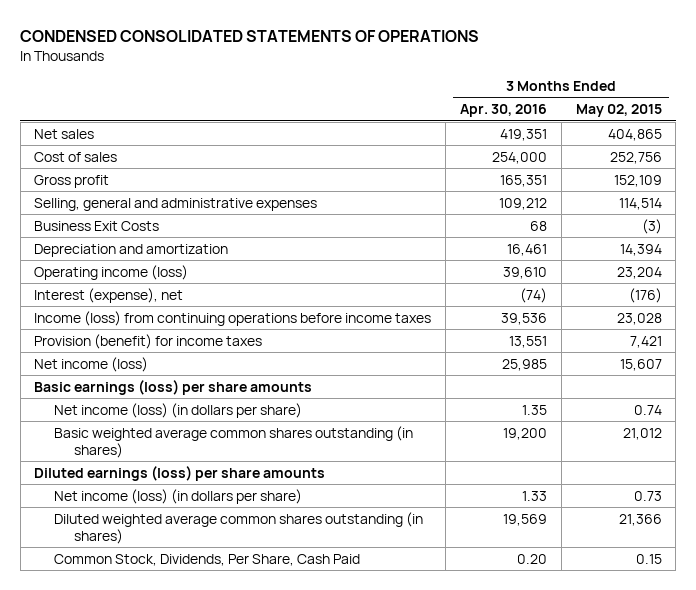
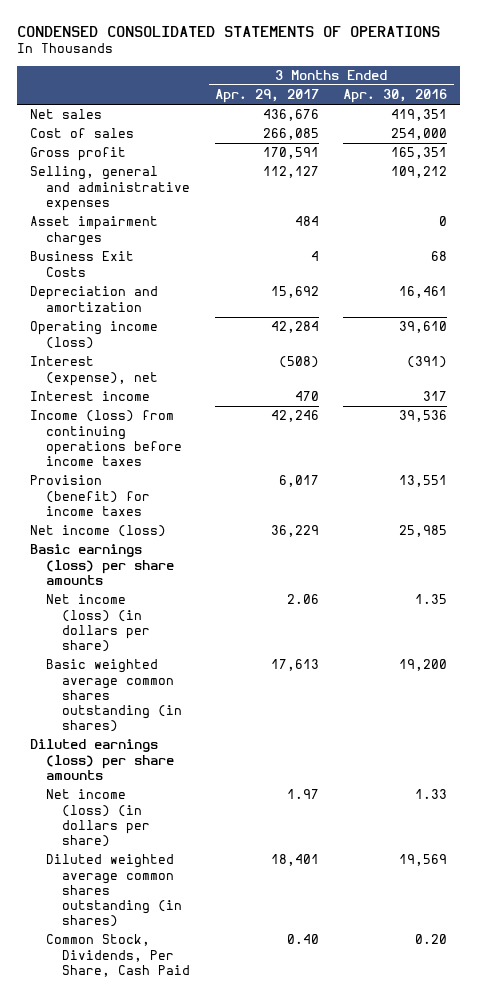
- | 3 Months Ended Apr. 30, 2016 | 3 Months Ended May 02, 2015
+ | 3 Months Ended Apr. 29, 2017 | 3 Months Ended Apr. 30, 2016
+ Asset impairment charges | 484 | 0
- Interest (expense), net | (74) | (176)
+ Interest (expense), net | (508) | (391)
+ Interest income | 470 | 317

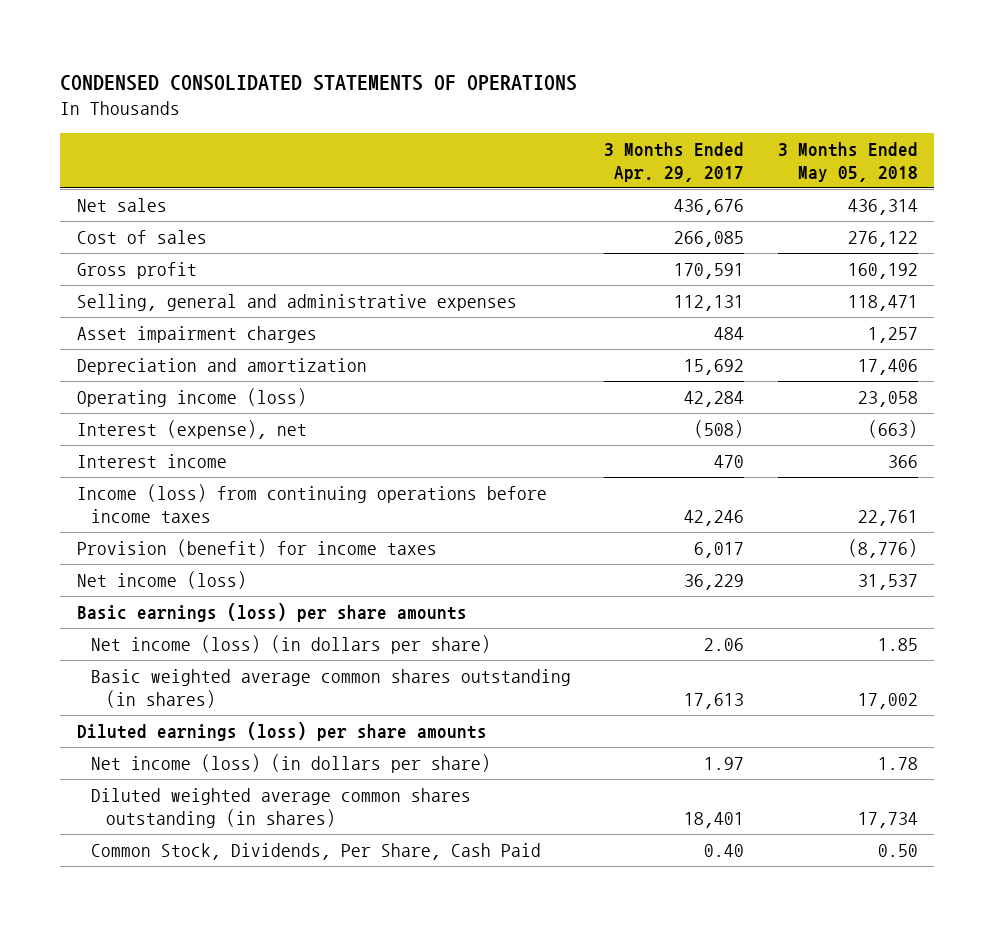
- | 3 Months Ended Apr. 29, 2017 | 3 Months Ended Apr. 30, 2016
+ | 3 Months Ended Apr. 29, 2017 | 3 Months Ended May 05, 2018
- Selling, general and administrative expenses | 112,127 | 109,212
+ Selling, general and administrative expenses | 112,131 | 118,471
- Business Exit Costs | 4 | 68

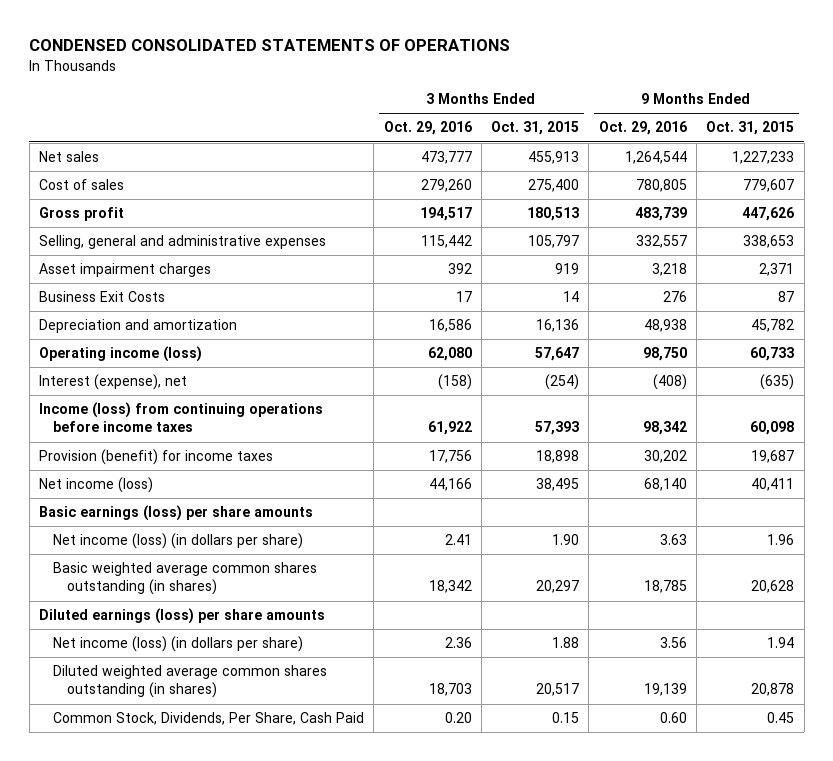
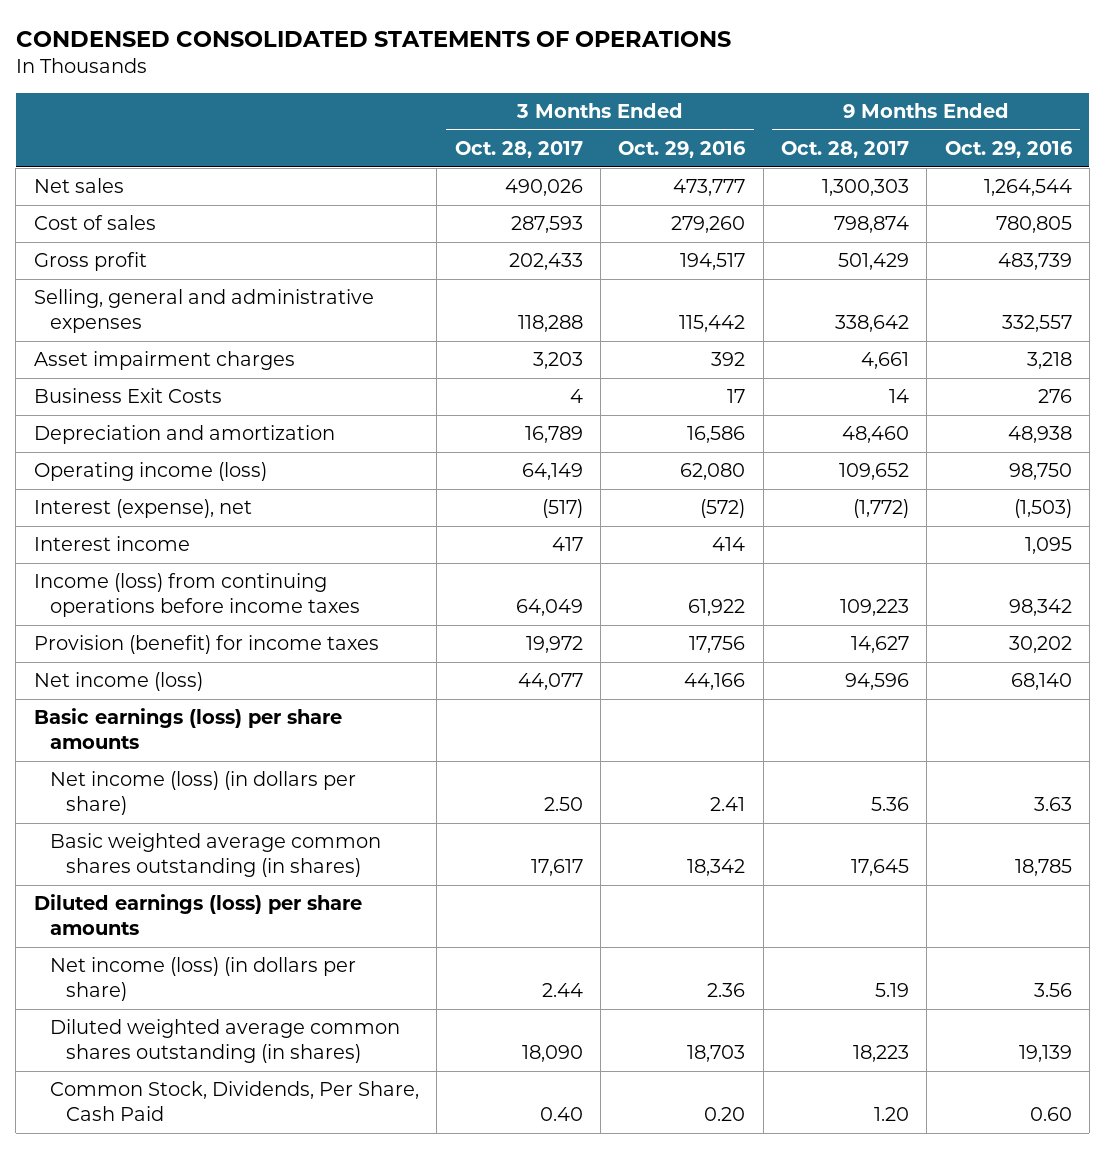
- | 3 Months Ended Oct. 29, 2016 | 3 Months Ended Oct. 31, 2015 | 9 Months Ended Oct. 29, 2016 | 9 Months Ended Oct. 31, 2015
+ | 3 Months Ended Oct. 28, 2017 | 3 Months Ended Oct. 29, 2016 | 9 Months Ended Oct. 28, 2017 | 9 Months Ended Oct. 29, 2016
- Interest (expense), net | (158) | (254) | (408) | (635)
+ Interest (expense), net | (517) | (572) | (1,772) | (1,503)
+ Interest income | 417 | 414 | | 1,095

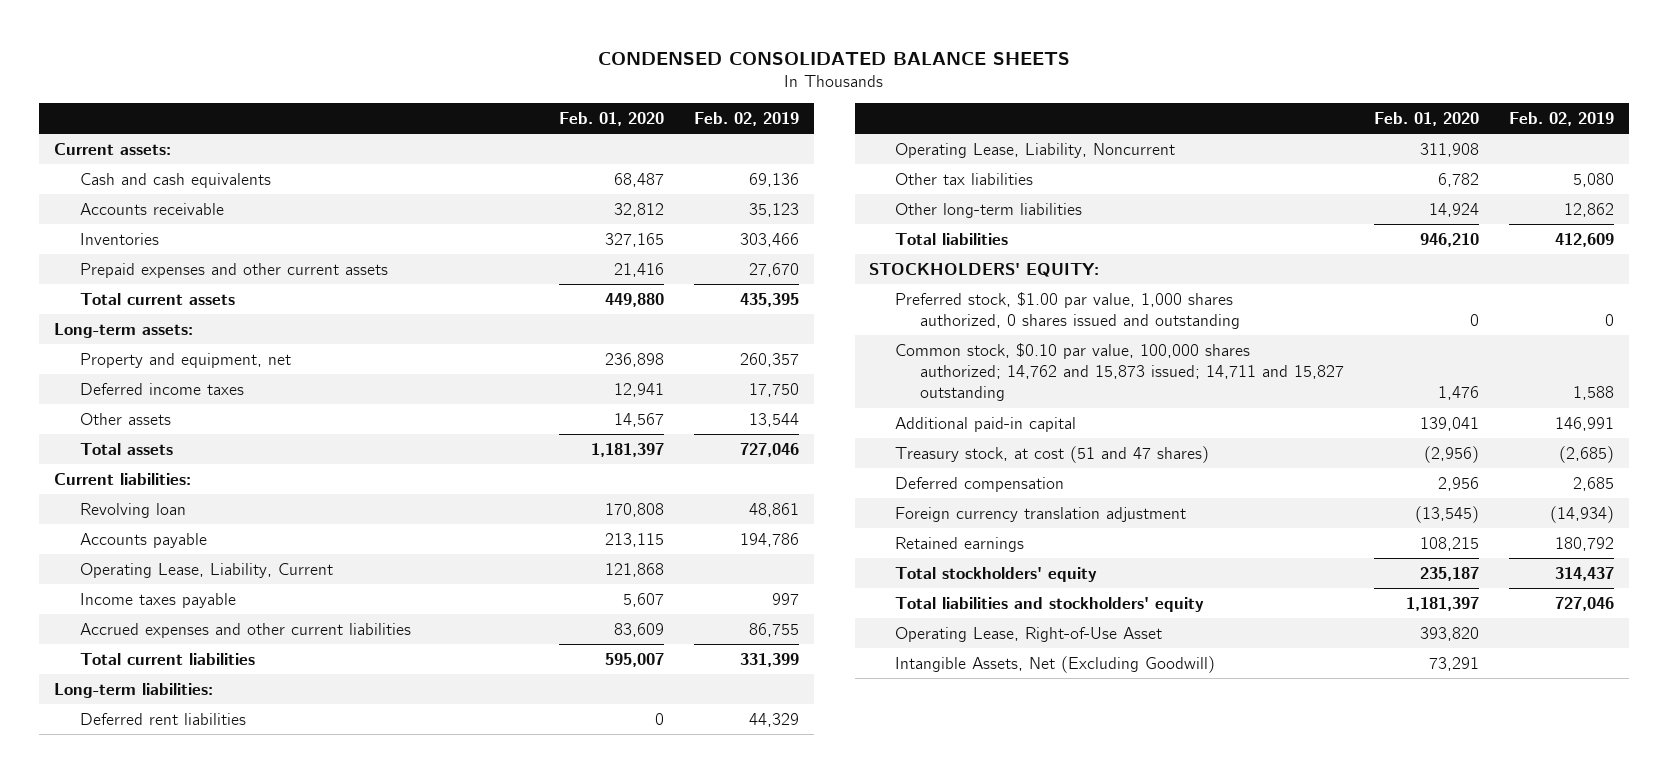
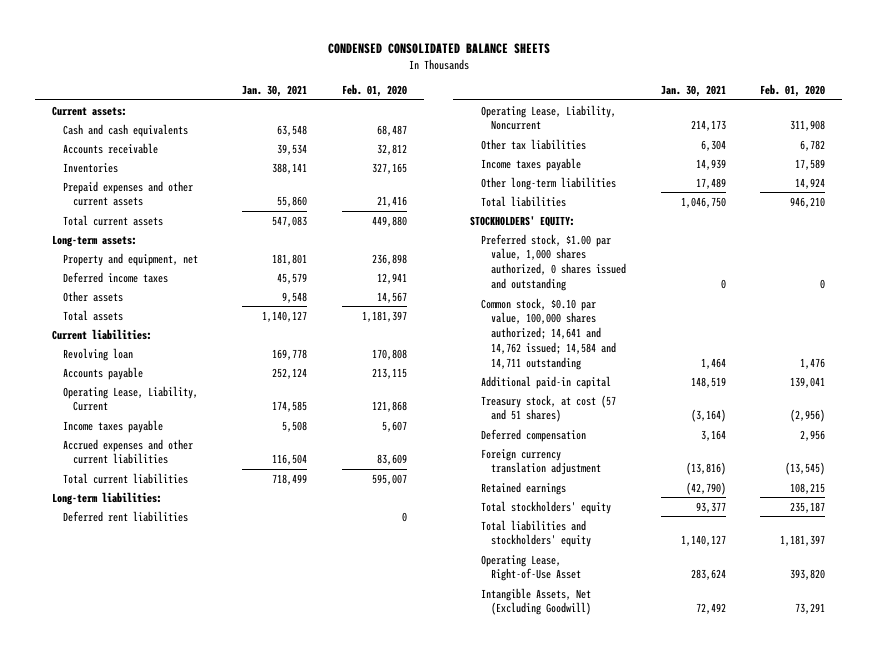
- | Feb. 01, 2020 | Feb. 02, 2019
+ | Jan. 30, 2021 | Feb. 01, 2020
+ Income taxes payable | 14,939 | 17,589
- Common stock, $0.10 par value, 100,000 shares authorized; 14,762 and 15,873 issued; 14,711 and 15,827 outstanding | 1,476 | 1,588
+ Common stock, $0.10 par value, 100,000 shares authorized; 14,641 and 14,762 issued; 14,584 and 14,711 outstanding | 1,464 | 1,476
- Treasury stock, at cost (51 and 47 shares) | (2,956) | (2,685)
+ Treasury stock, at cost (57 and 51 shares) | (3,164) | (2,956)

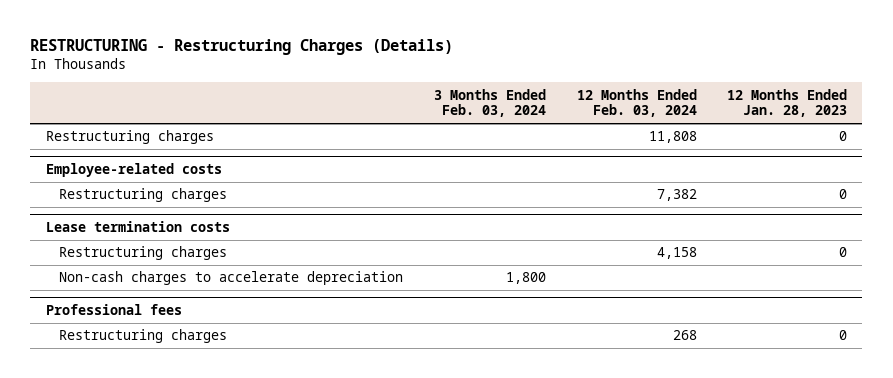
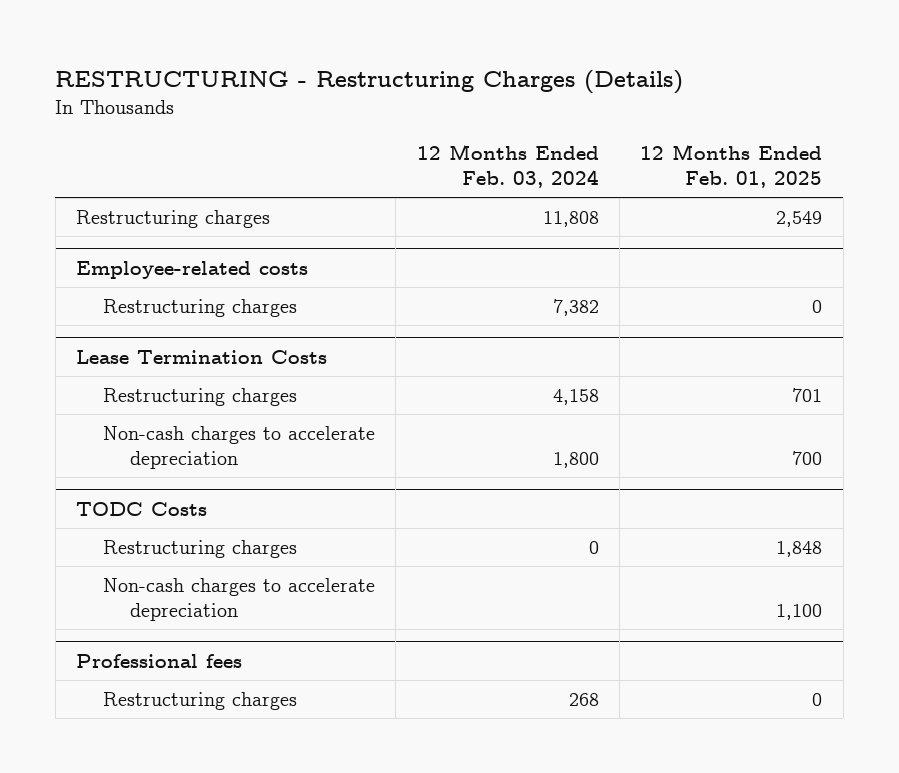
- | 3 Months Ended Feb. 03, 2024 | 12 Months Ended Feb. 03, 2024 | 12 Months Ended Jan. 28, 2023
+ | 12 Months Ended Feb. 03, 2024 | 12 Months Ended Feb. 01, 2025
- Lease termination costs
+ Lease Termination Costs
+ Non-cash charges to accelerate depreciation | 1,800 | 700
+ TODC Costs
+ Restructuring charges | 0 | 1,848

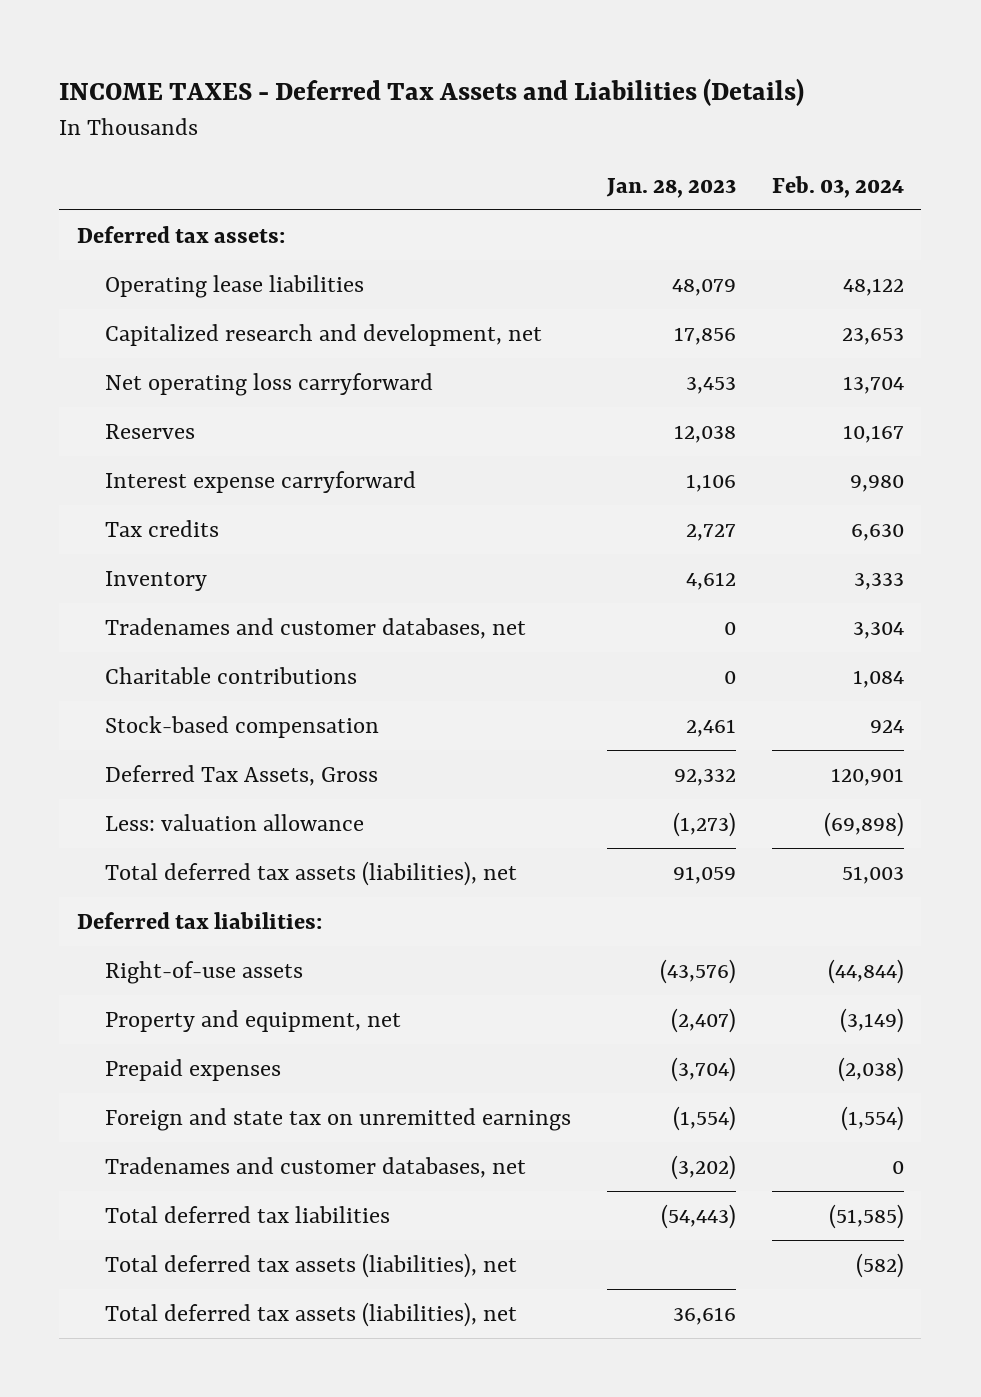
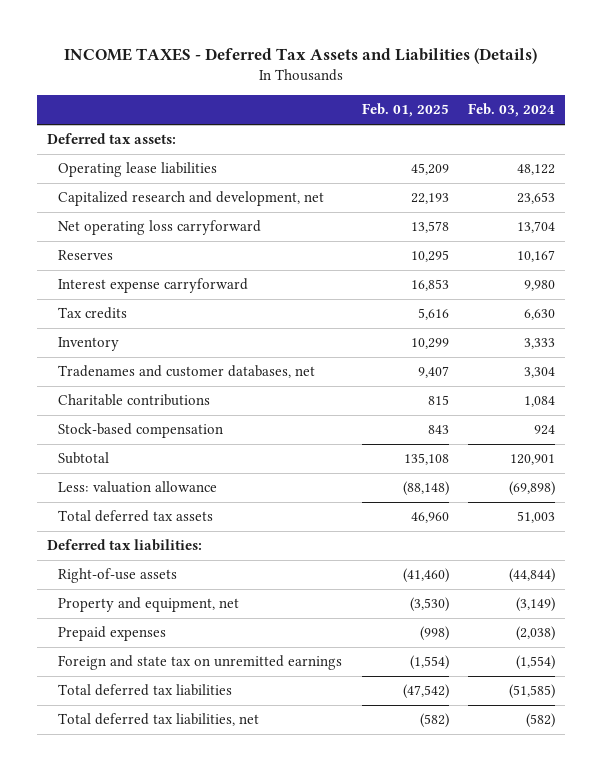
- | Jan. 28, 2023 | Feb. 03, 2024
+ | Feb. 01, 2025 | Feb. 03, 2024
- Deferred Tax Assets, Gross | 92,332 | 120,901
+ Subtotal | 135,108 | 120,901
- Total deferred tax assets (liabilities), net | 91,059 | 51,003
+ Total deferred tax assets | 46,960 | 51,003
- Tradenames and customer databases, net | (3,202) | 0
- Total deferred tax assets (liabilities), net | | (582)
- Total deferred tax assets (liabilities), net | 36,616 |
+ Total deferred tax liabilities, net | (582) | (582)

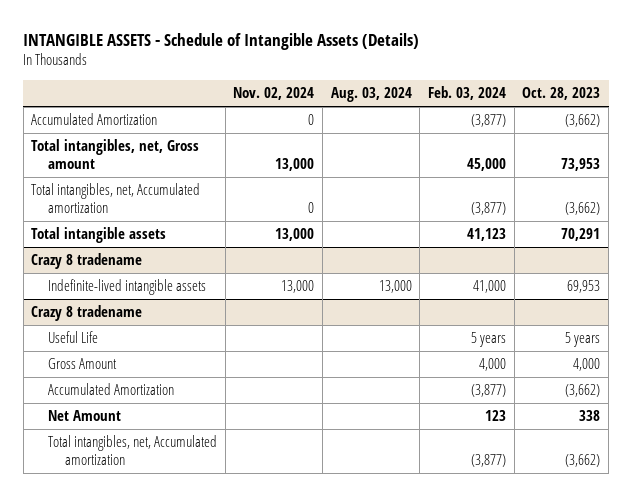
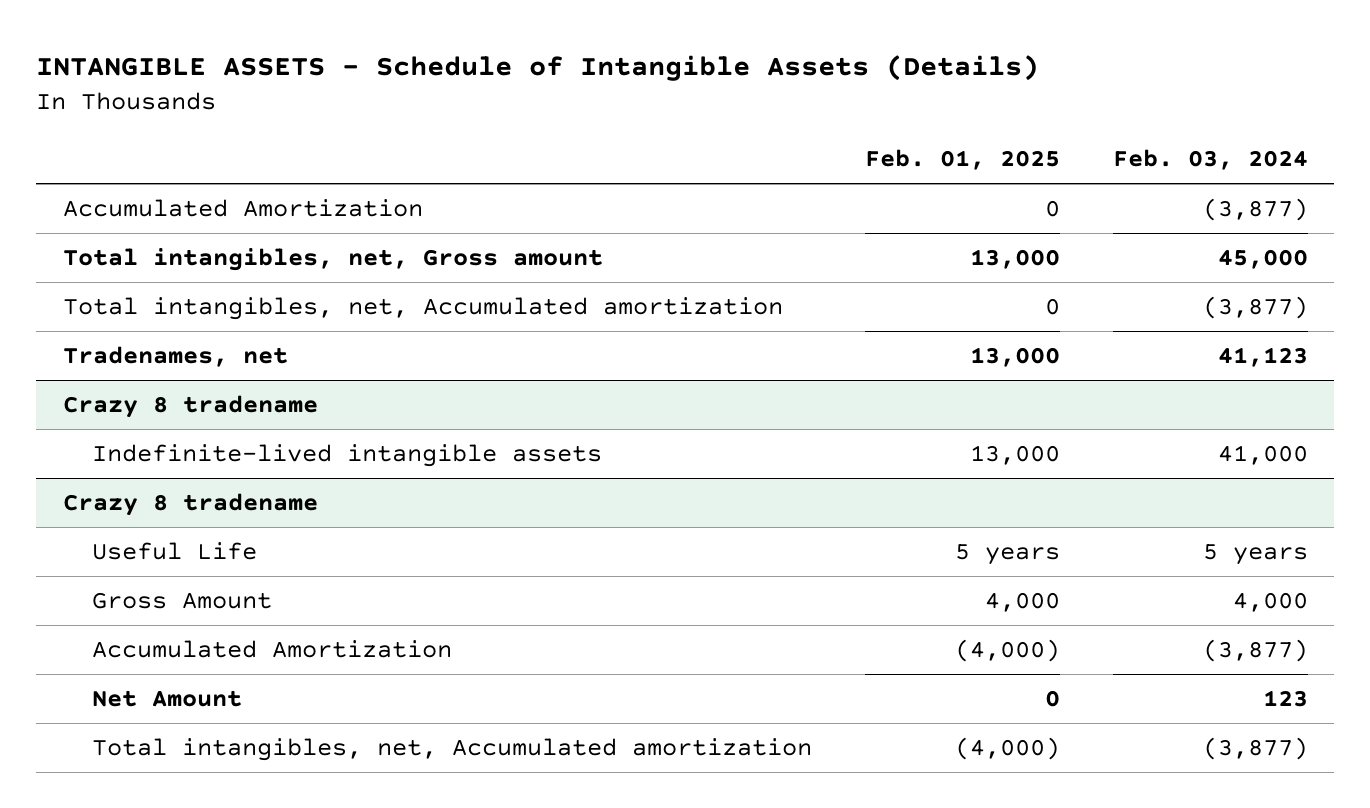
- | Nov. 02, 2024 | Aug. 03, 2024 | Feb. 03, 2024 | Oct. 28, 2023
+ | Feb. 01, 2025 | Feb. 03, 2024
- Total intangible assets | 13,000 | | 41,123 | 70,291
+ Tradenames, net | 13,000 | 41,123

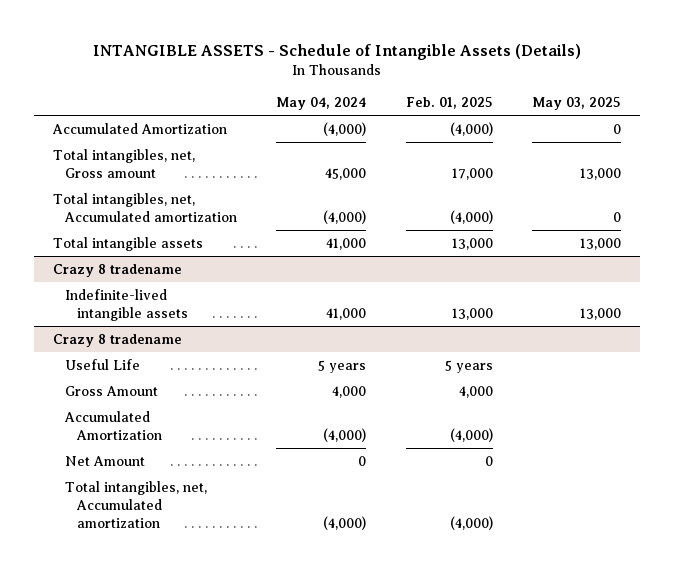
- | Feb. 01, 2025 | Feb. 03, 2024
+ | May 04, 2024 | Feb. 01, 2025 | May 03, 2025
- Accumulated Amortization | 0 | (3,877)
- Total intangibles, net, Gross amount | 13,000 | 45,000
- Total intangibles, net, Accumulated amortization | 0 | (3,877)
- Tradenames, net | 13,000 | 41,123
+ Accumulated Amortization | (4,000) | (4,000) | 0
+ Total intangibles, net, Gross amount | 45,000 | 17,000 | 13,000
+ Total intangibles, net, Accumulated amortization | (4,000) | (4,000) | 0
+ Total intangible assets | 41,000 | 13,000 | 13,000

